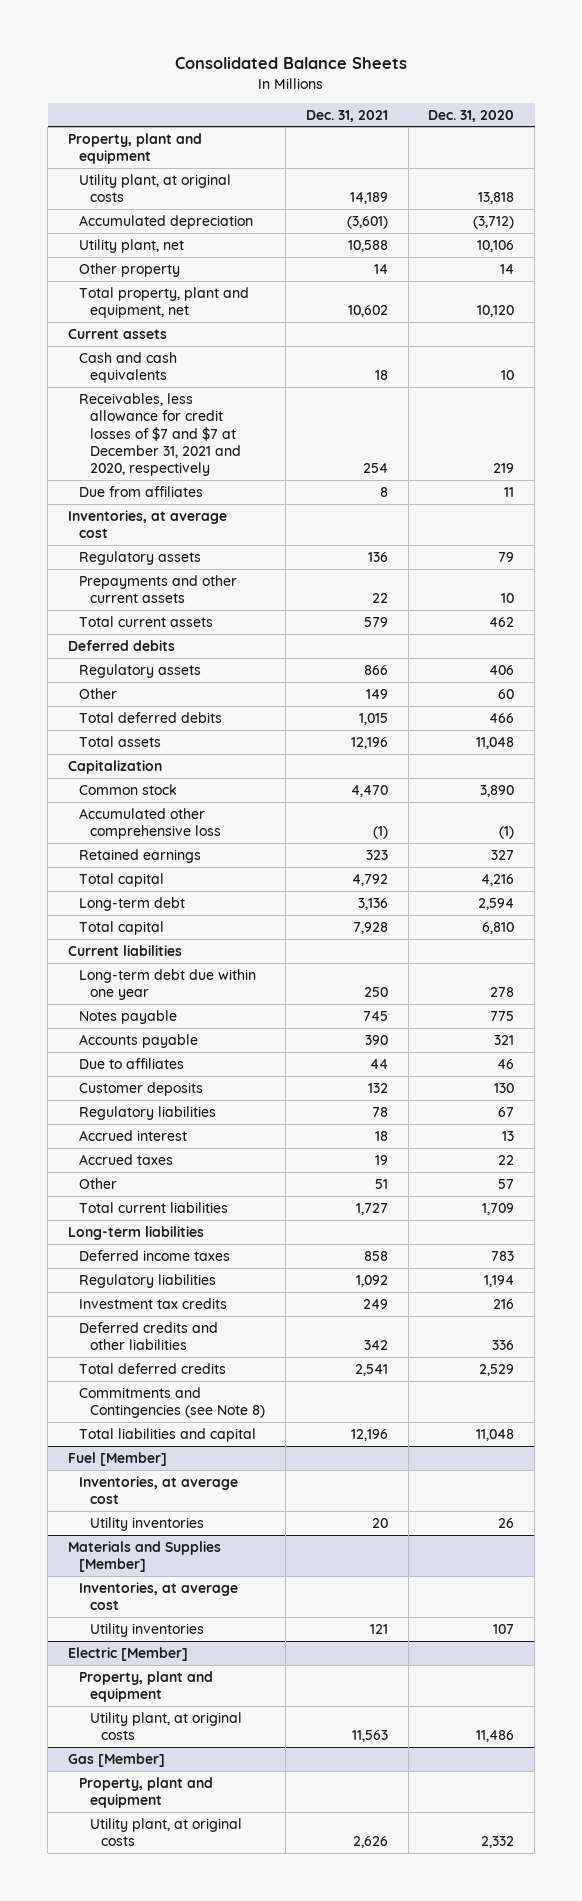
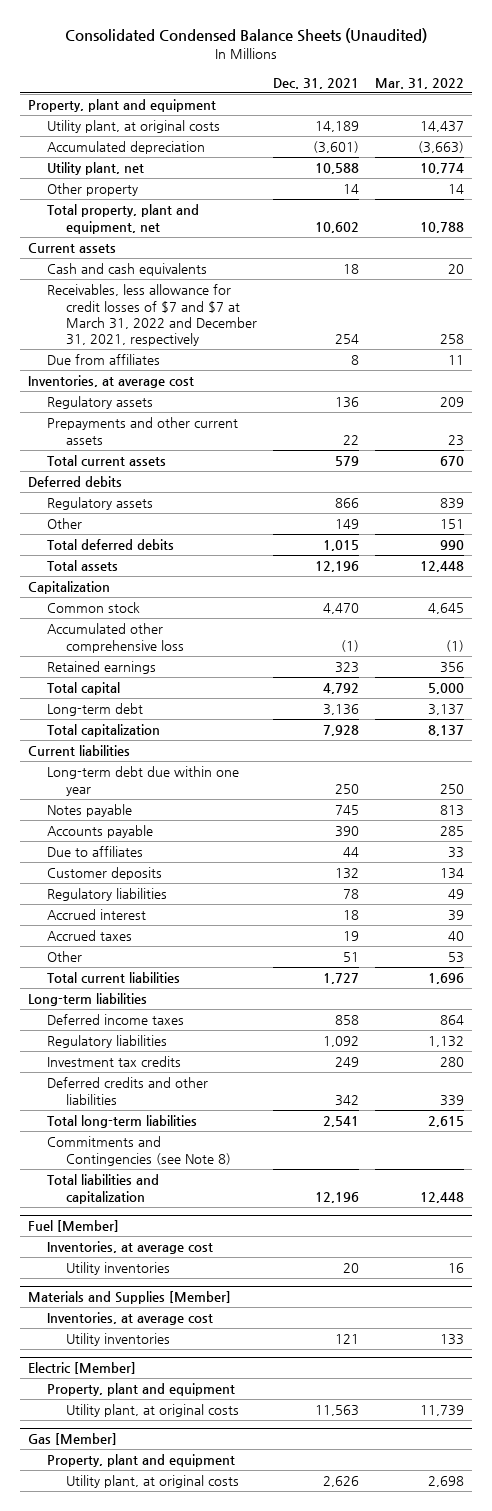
- Consolidated Balance Sheets
+ Consolidated Condensed Balance Sheets (Unaudited)
- | Dec. 31, 2021 | Dec. 31, 2020
+ | Dec. 31, 2021 | Mar. 31, 2022
- Receivables, less allowance for credit losses of $7 and $7 at December 31, 2021 and 2020, respectively | 254 | 219
+ Receivables, less allowance for credit losses of $7 and $7 at March 31, 2022 and December 31, 2021, respectively | 254 | 258
- Total capital | 7,928 | 6,810
+ Total capitalization | 7,928 | 8,137
- Total deferred credits | 2,541 | 2,529
+ Total long-term liabilities | 2,541 | 2,615
- Total liabilities and capital | 12,196 | 11,048
+ Total liabilities and capitalization | 12,196 | 12,448

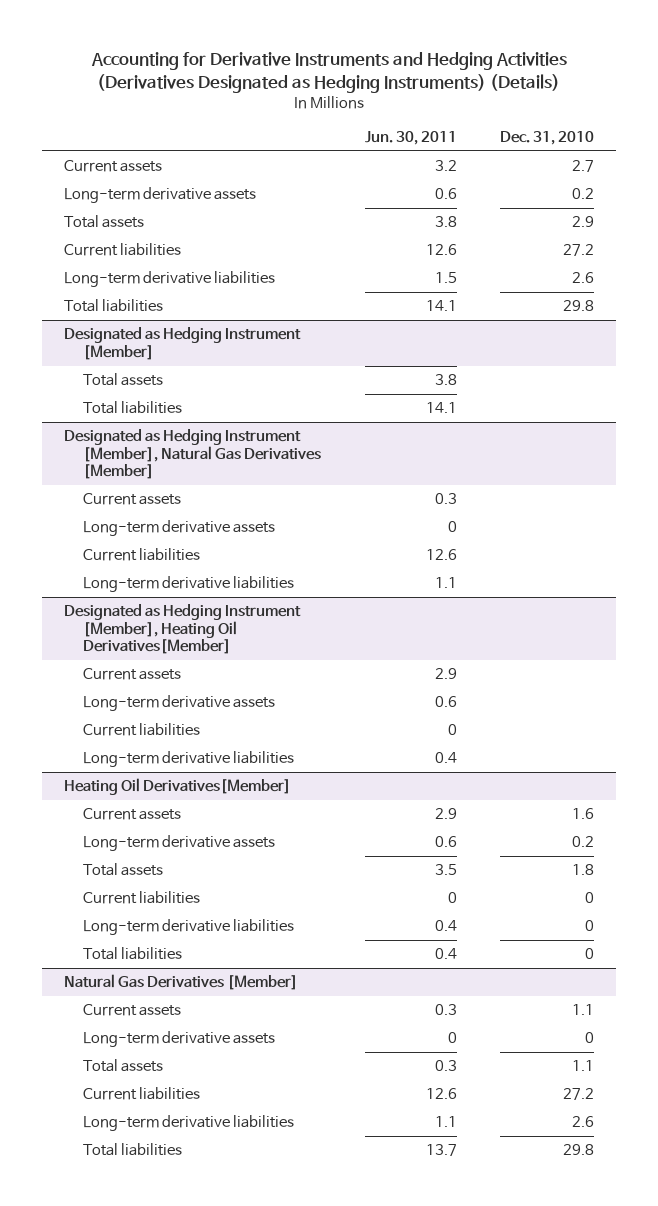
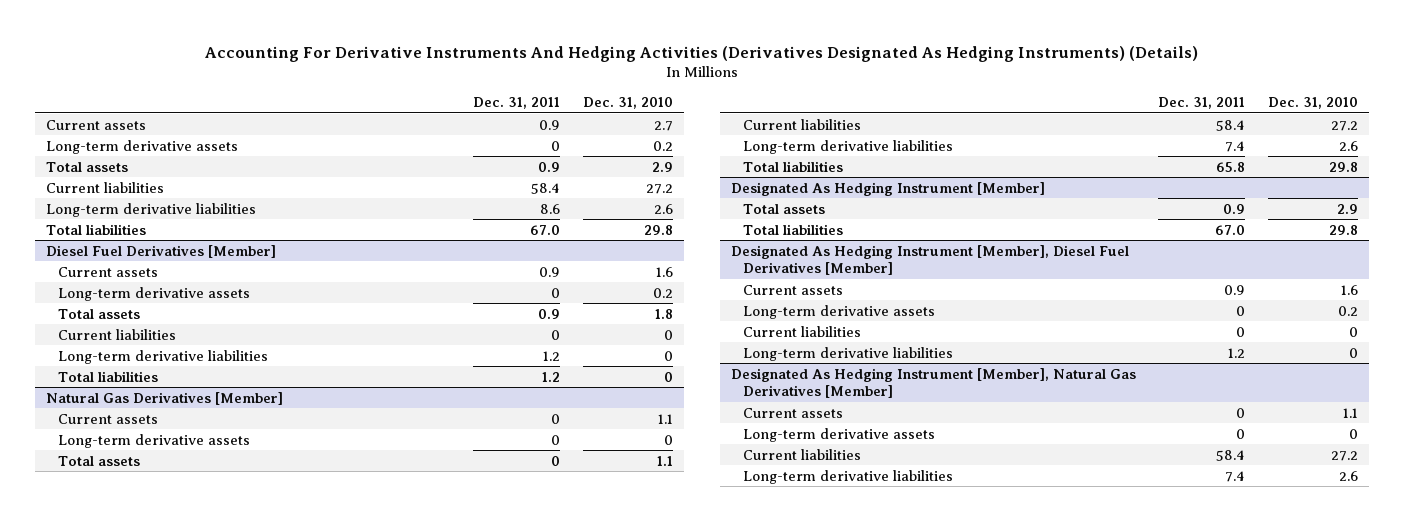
- Accounting for Derivative Instruments and Hedging Activities (Derivatives Designated as Hedging Instruments) (Details)
+ Accounting For Derivative Instruments And Hedging Activities (Derivatives Designated As Hedging Instruments) (Details)
- | Jun. 30, 2011 | Dec. 31, 2010
+ | Dec. 31, 2011 | Dec. 31, 2010
- Designated as Hedging Instrument [Member]
- Total assets | 3.8 |
- Total liabilities | 14.1 |
- Designated as Hedging Instrument [Member], Natural Gas Derivatives [Member]
- Current assets | 0.3 |
- Long-term derivative assets | 0 |
- Current liabilities | 12.6 |
- Long-term derivative liabilities | 1.1 |
- Designated as Hedging Instrument [Member], Heating Oil Derivatives[Member]
- Current assets | 2.9 |
- Long-term derivative assets | 0.6 |
- Current liabilities | 0 |
- Long-term derivative liabilities | 0.4 |
- Heating Oil Derivatives[Member]
+ Diesel Fuel Derivatives [Member]
+ Designated As Hedging Instrument [Member]
+ Total assets | 0.9 | 2.9
+ Total liabilities | 67.0 | 29.8
+ Designated As Hedging Instrument [Member], Diesel Fuel Derivatives [Member]
+ Current assets | 0.9 | 1.6
+ Long-term derivative assets | 0 | 0.2
+ Current liabilities | 0 | 0
+ Long-term derivative liabilities | 1.2 | 0
+ Designated As Hedging Instrument [Member], Natural Gas Derivatives [Member]
+ Current assets | 0 | 1.1
+ Long-term derivative assets | 0 | 0
+ Current liabilities | 58.4 | 27.2
+ Long-term derivative liabilities | 7.4 | 2.6

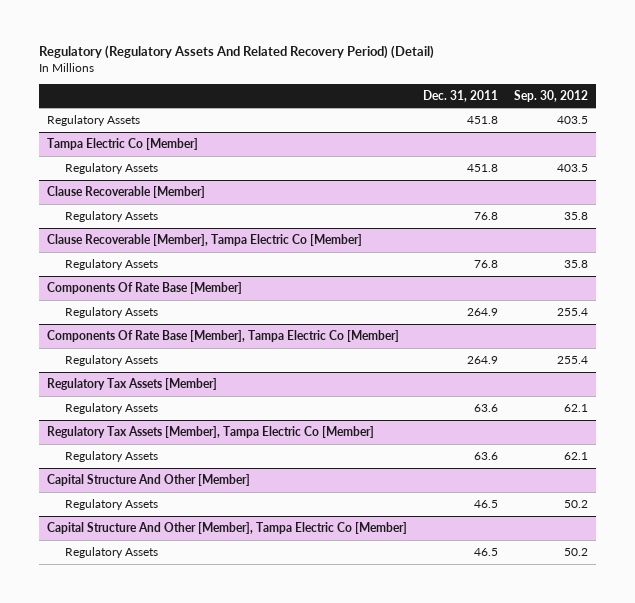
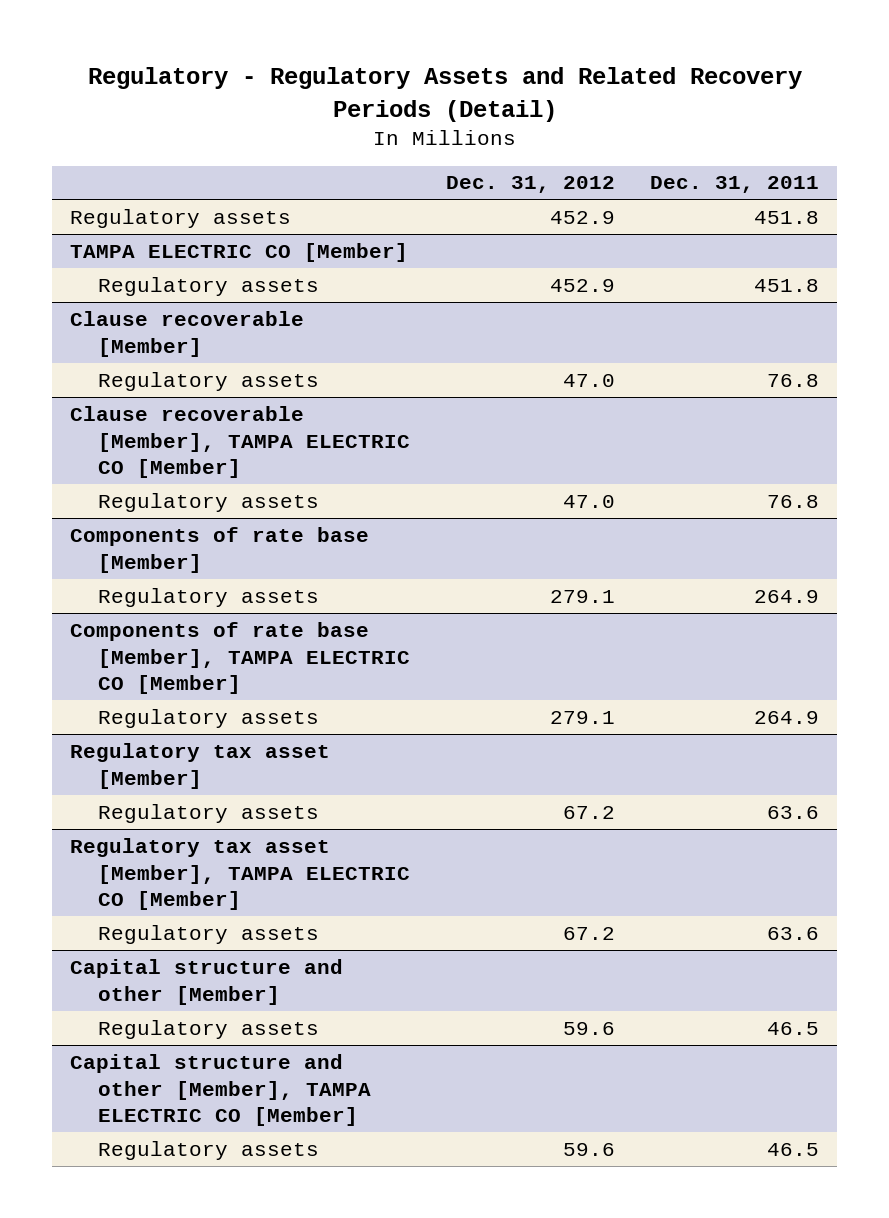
- Regulatory (Regulatory Assets And Related Recovery Period) (Detail)
+ Regulatory - Regulatory Assets and Related Recovery Periods (Detail)
- | Dec. 31, 2011 | Sep. 30, 2012
+ | Dec. 31, 2012 | Dec. 31, 2011
- Regulatory Assets | 451.8 | 403.5
- Tampa Electric Co [Member]
- Regulatory Assets | 451.8 | 403.5
- Clause Recoverable [Member]
- Regulatory Assets | 76.8 | 35.8
- Clause Recoverable [Member], Tampa Electric Co [Member]
- Regulatory Assets | 76.8 | 35.8
- Components Of Rate Base [Member]
- Regulatory Assets | 264.9 | 255.4
- Components Of Rate Base [Member], Tampa Electric Co [Member]
- Regulatory Assets | 264.9 | 255.4
- Regulatory Tax Assets [Member]
- Regulatory Assets | 63.6 | 62.1
- Regulatory Tax Assets [Member], Tampa Electric Co [Member]
- Regulatory Assets | 63.6 | 62.1
- Capital Structure And Other [Member]
- Regulatory Assets | 46.5 | 50.2
- Capital Structure And Other [Member], Tampa Electric Co [Member]
- Regulatory Assets | 46.5 | 50.2
+ Regulatory assets | 452.9 | 451.8
+ TAMPA ELECTRIC CO [Member]
+ Regulatory assets | 452.9 | 451.8
+ Clause recoverable [Member]
+ Regulatory assets | 47.0 | 76.8
+ Clause recoverable [Member], TAMPA ELECTRIC CO [Member]
+ Regulatory assets | 47.0 | 76.8
+ Components of rate base [Member]
+ Regulatory assets | 279.1 | 264.9
+ Components of rate base [Member], TAMPA ELECTRIC CO [Member]
+ Regulatory assets | 279.1 | 264.9
+ Regulatory tax asset [Member]
+ Regulatory assets | 67.2 | 63.6
+ Regulatory tax asset [Member], TAMPA ELECTRIC CO [Member]
+ Regulatory assets | 67.2 | 63.6
+ Capital structure and other [Member]
+ Regulatory assets | 59.6 | 46.5
+ Capital structure and other [Member], TAMPA ELECTRIC CO [Member]
+ Regulatory assets | 59.6 | 46.5

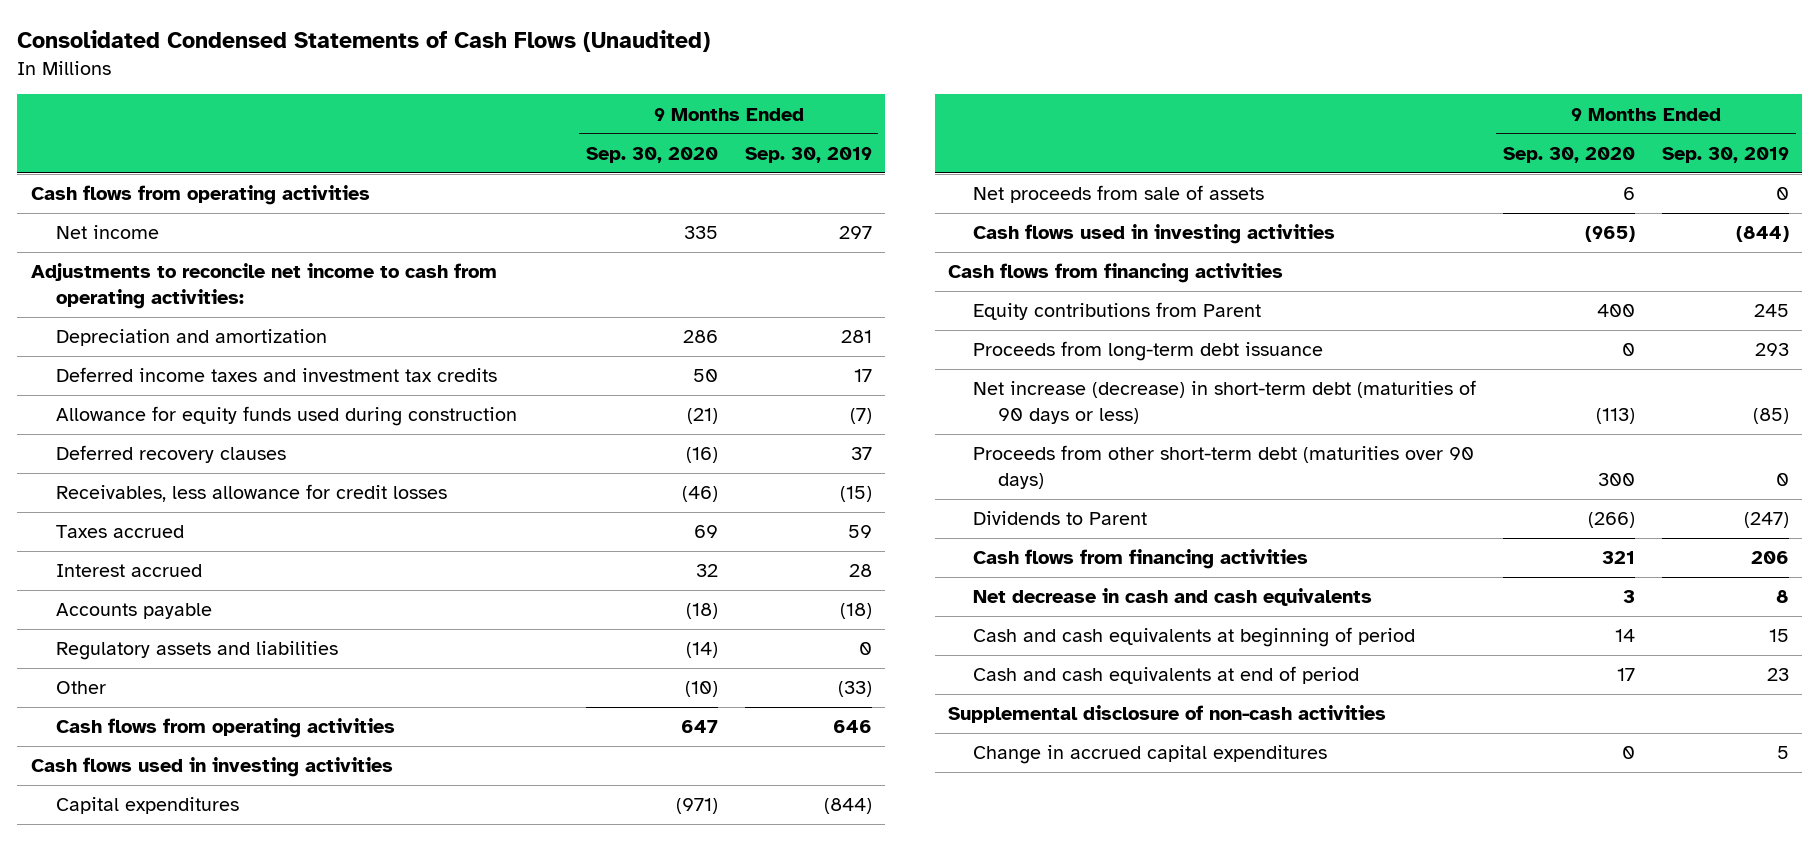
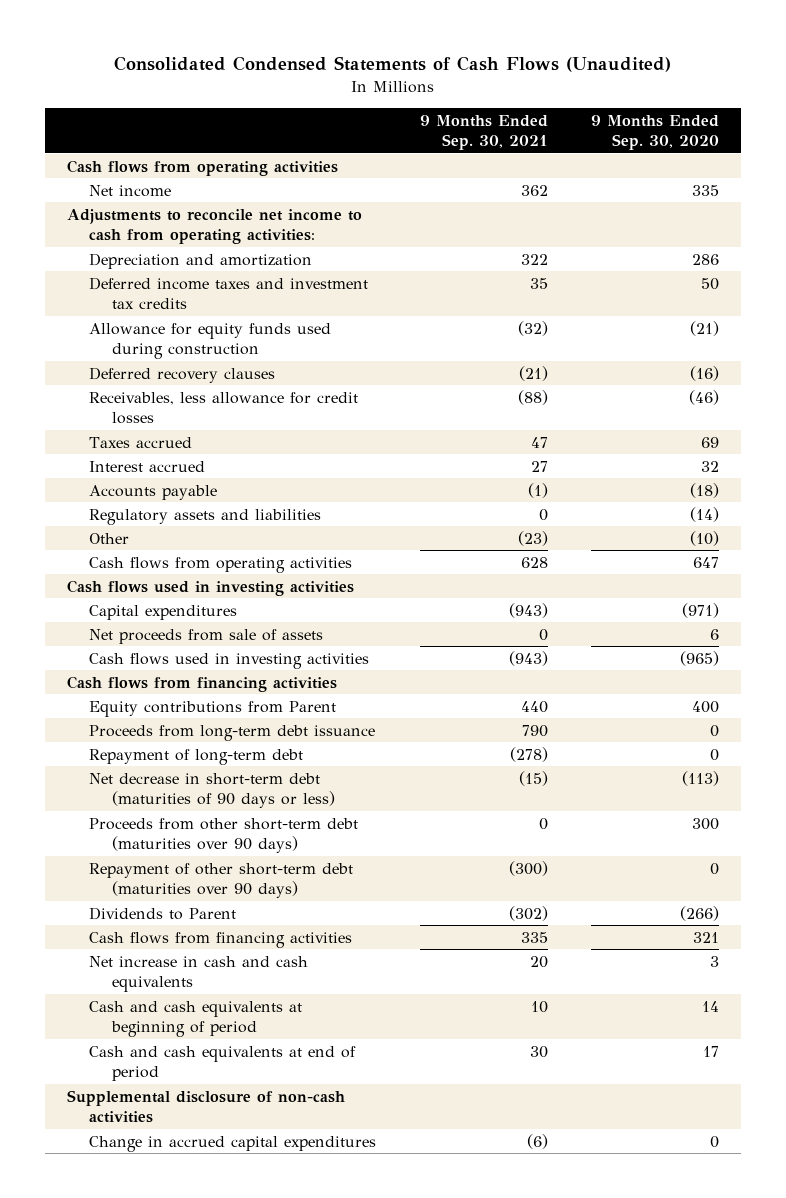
- | 9 Months Ended Sep. 30, 2020 | 9 Months Ended Sep. 30, 2019
+ | 9 Months Ended Sep. 30, 2021 | 9 Months Ended Sep. 30, 2020
- Net increase (decrease) in short-term debt (maturities of 90 days or less) | (113) | (85)
+ Repayment of long-term debt | (278) | 0
+ Net decrease in short-term debt (maturities of 90 days or less) | (15) | (113)
+ Repayment of other short-term debt (maturities over 90 days) | (300) | 0
- Net decrease in cash and cash equivalents | 3 | 8
+ Net increase in cash and cash equivalents | 20 | 3

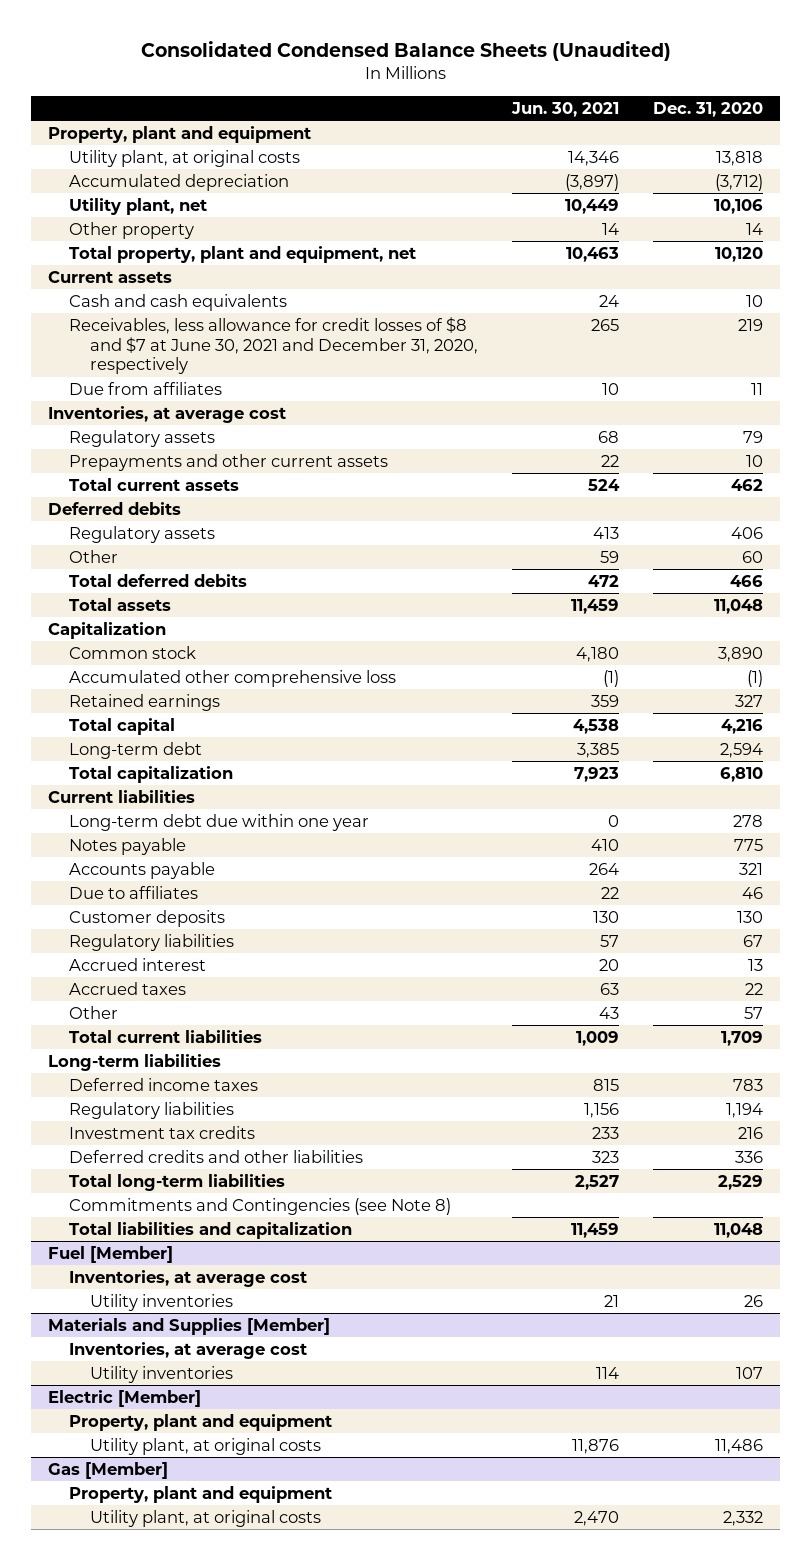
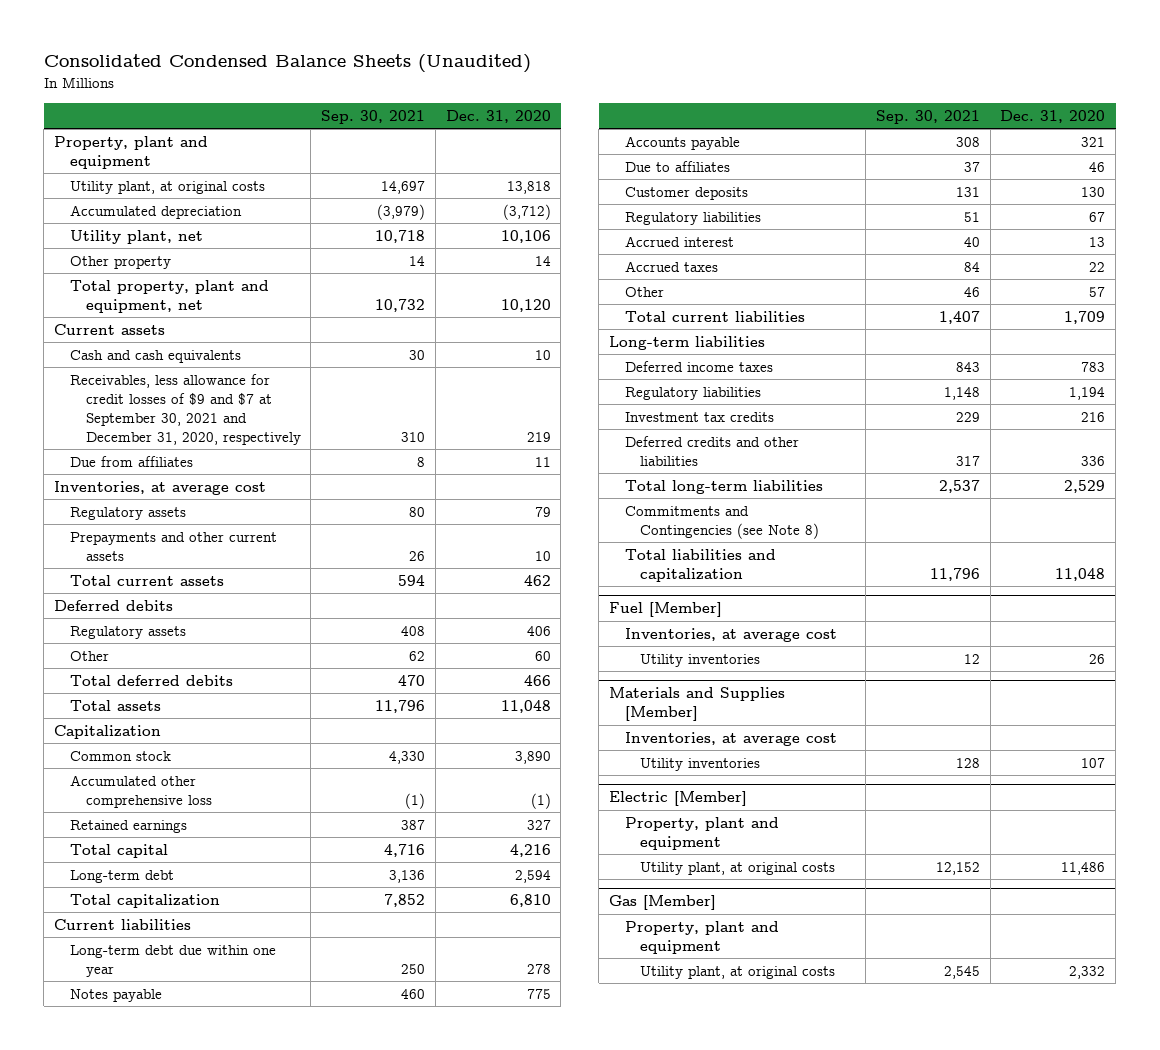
- | Jun. 30, 2021 | Dec. 31, 2020
+ | Sep. 30, 2021 | Dec. 31, 2020
- Receivables, less allowance for credit losses of $8 and $7 at June 30, 2021 and December 31, 2020, respectively | 265 | 219
+ Receivables, less allowance for credit losses of $9 and $7 at September 30, 2021 and December 31, 2020, respectively | 310 | 219

